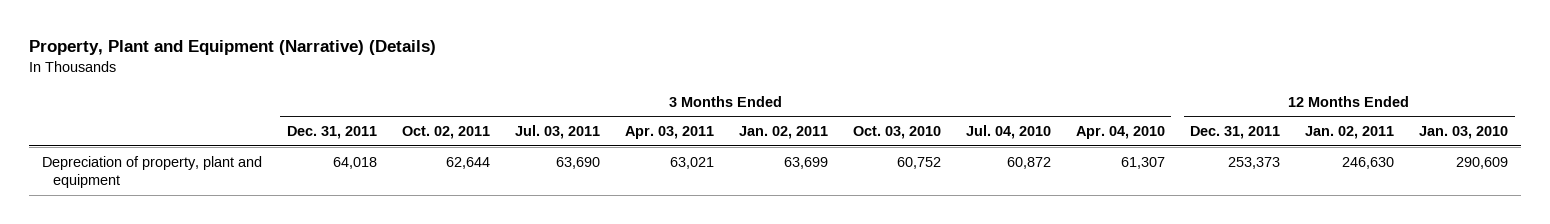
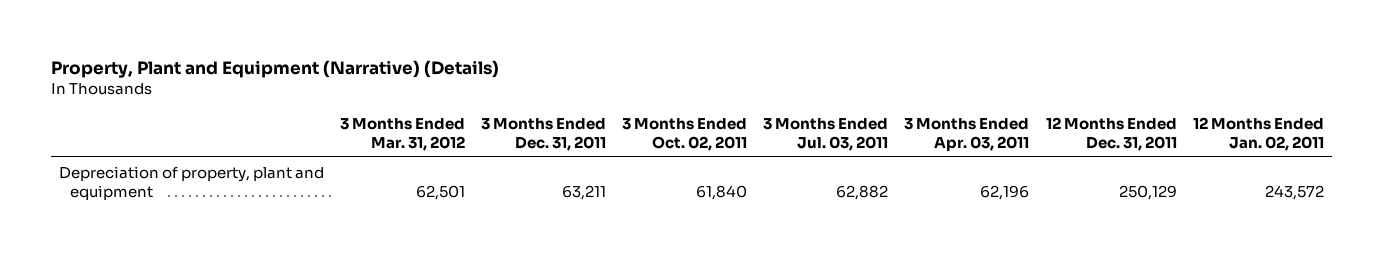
- | 3 Months Ended Dec. 31, 2011 | 3 Months Ended Oct. 02, 2011 | 3 Months Ended Jul. 03, 2011 | 3 Months Ended Apr. 03, 2011 | 3 Months Ended Jan. 02, 2011 | 3 Months Ended Oct. 03, 2010 | 3 Months Ended Jul. 04, 2010 | 3 Months Ended Apr. 04, 2010 | 12 Months Ended Dec. 31, 2011 | 12 Months Ended Jan. 02, 2011 | 12 Months Ended Jan. 03, 2010
+ | 3 Months Ended Mar. 31, 2012 | 3 Months Ended Dec. 31, 2011 | 3 Months Ended Oct. 02, 2011 | 3 Months Ended Jul. 03, 2011 | 3 Months Ended Apr. 03, 2011 | 12 Months Ended Dec. 31, 2011 | 12 Months Ended Jan. 02, 2011
- Depreciation of property, plant and equipment | 64,018 | 62,644 | 63,690 | 63,021 | 63,699 | 60,752 | 60,872 | 61,307 | 253,373 | 246,630 | 290,609
+ Depreciation of property, plant and equipment | 62,501 | 63,211 | 61,840 | 62,882 | 62,196 | 250,129 | 243,572

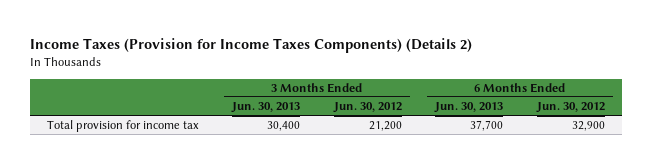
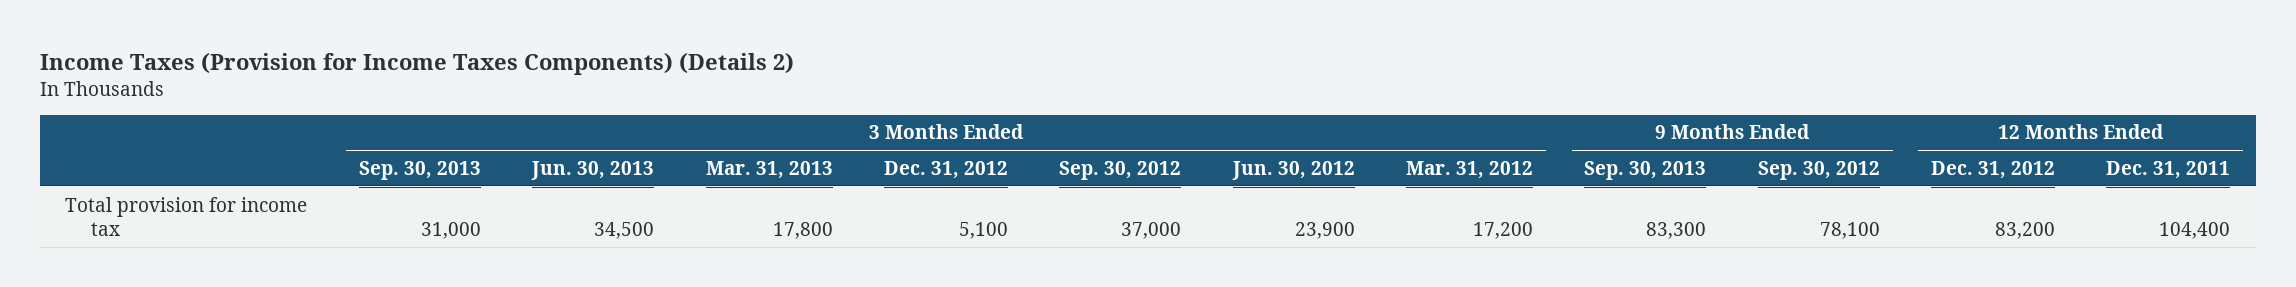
- | 3 Months Ended Jun. 30, 2013 | 3 Months Ended Jun. 30, 2012 | 6 Months Ended Jun. 30, 2013 | 6 Months Ended Jun. 30, 2012
+ | 3 Months Ended Sep. 30, 2013 | 3 Months Ended Jun. 30, 2013 | 3 Months Ended Mar. 31, 2013 | 3 Months Ended Dec. 31, 2012 | 3 Months Ended Sep. 30, 2012 | 3 Months Ended Jun. 30, 2012 | 3 Months Ended Mar. 31, 2012 | 9 Months Ended Sep. 30, 2013 | 9 Months Ended Sep. 30, 2012 | 12 Months Ended Dec. 31, 2012 | 12 Months Ended Dec. 31, 2011
- Total provision for income tax | 30,400 | 21,200 | 37,700 | 32,900
+ Total provision for income tax | 31,000 | 34,500 | 17,800 | 5,100 | 37,000 | 23,900 | 17,200 | 83,300 | 78,100 | 83,200 | 104,400

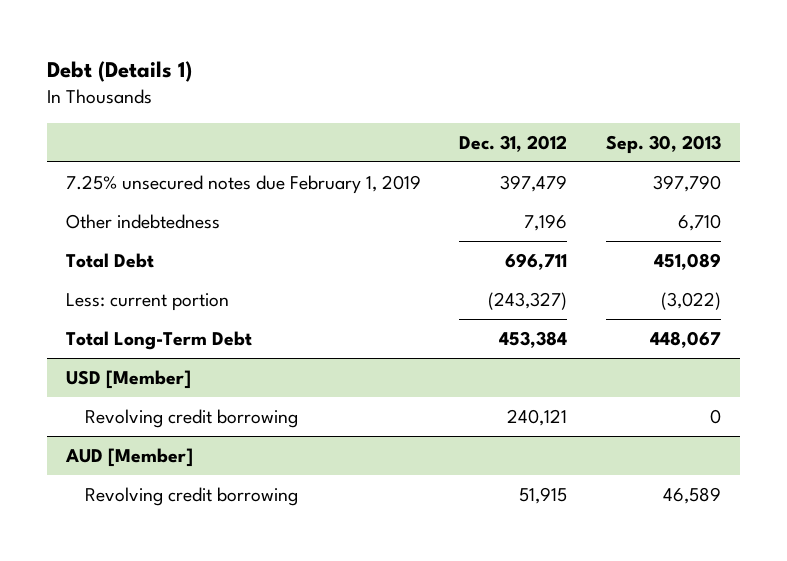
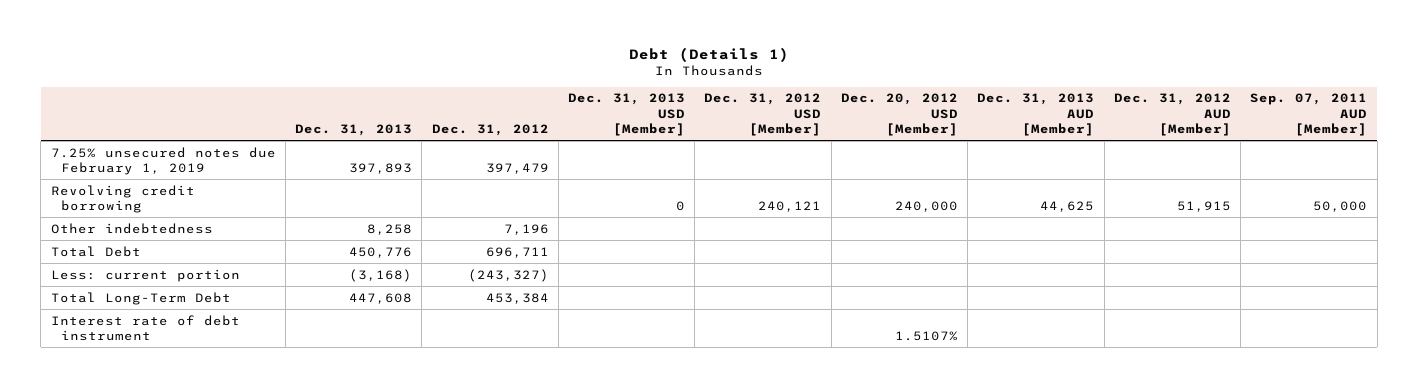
- | Dec. 31, 2012 | Sep. 30, 2013
+ | Dec. 31, 2013 | Dec. 31, 2012 | Dec. 31, 2013 USD [Member] | Dec. 31, 2012 USD [Member] | Dec. 20, 2012 USD [Member] | Dec. 31, 2013 AUD [Member] | Dec. 31, 2012 AUD [Member] | Sep. 07, 2011 AUD [Member]
+ Revolving credit borrowing | | | 0 | 240,121 | 240,000 | 44,625 | 51,915 | 50,000
- USD [Member]
- Revolving credit borrowing | 240,121 | 0
- AUD [Member]
- Revolving credit borrowing | 51,915 | 46,589
+ Interest rate of debt instrument | | | | | 1.5107% | | |

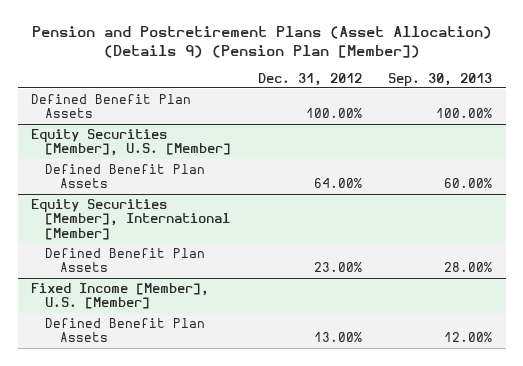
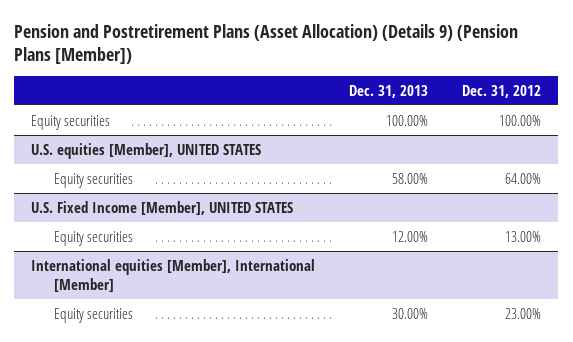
- Pension and Postretirement Plans (Asset Allocation) (Details 9) (Pension Plan [Member])
+ Pension and Postretirement Plans (Asset Allocation) (Details 9) (Pension Plans [Member])
- | Dec. 31, 2012 | Sep. 30, 2013
+ | Dec. 31, 2013 | Dec. 31, 2012
- Defined Benefit Plan Assets | 100.00% | 100.00%
- Equity Securities [Member], U.S. [Member]
- Defined Benefit Plan Assets | 64.00% | 60.00%
- Equity Securities [Member], International [Member]
- Defined Benefit Plan Assets | 23.00% | 28.00%
- Fixed Income [Member], U.S. [Member]
- Defined Benefit Plan Assets | 13.00% | 12.00%
+ Equity securities | 100.00% | 100.00%
+ U.S. equities [Member], UNITED STATES
+ Equity securities | 58.00% | 64.00%
+ U.S. Fixed Income [Member], UNITED STATES
+ Equity securities | 12.00% | 13.00%
+ International equities [Member], International [Member]
+ Equity securities | 30.00% | 23.00%

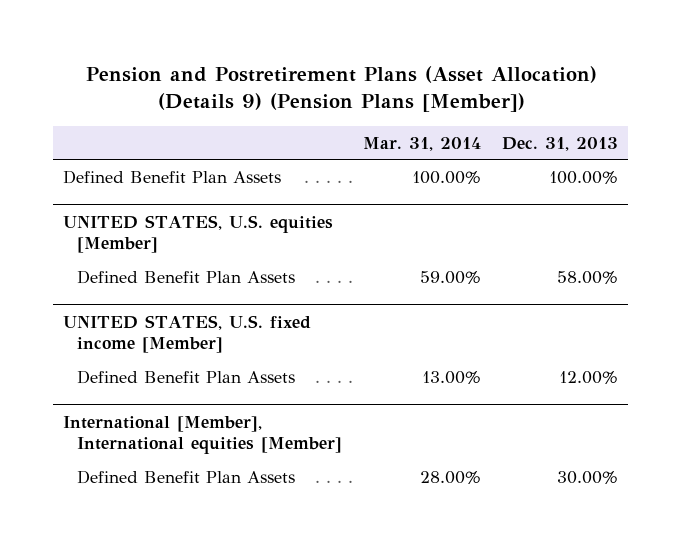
- | Dec. 31, 2013 | Dec. 31, 2012
+ | Mar. 31, 2014 | Dec. 31, 2013
- Equity securities | 100.00% | 100.00%
- U.S. equities [Member], UNITED STATES
- Equity securities | 58.00% | 64.00%
- U.S. Fixed Income [Member], UNITED STATES
- Equity securities | 12.00% | 13.00%
- International equities [Member], International [Member]
- Equity securities | 30.00% | 23.00%
+ Defined Benefit Plan Assets | 100.00% | 100.00%
+ UNITED STATES, U.S. equities [Member]
+ Defined Benefit Plan Assets | 59.00% | 58.00%
+ UNITED STATES, U.S. fixed income [Member]
+ Defined Benefit Plan Assets | 13.00% | 12.00%
+ International [Member], International equities [Member]
+ Defined Benefit Plan Assets | 28.00% | 30.00%

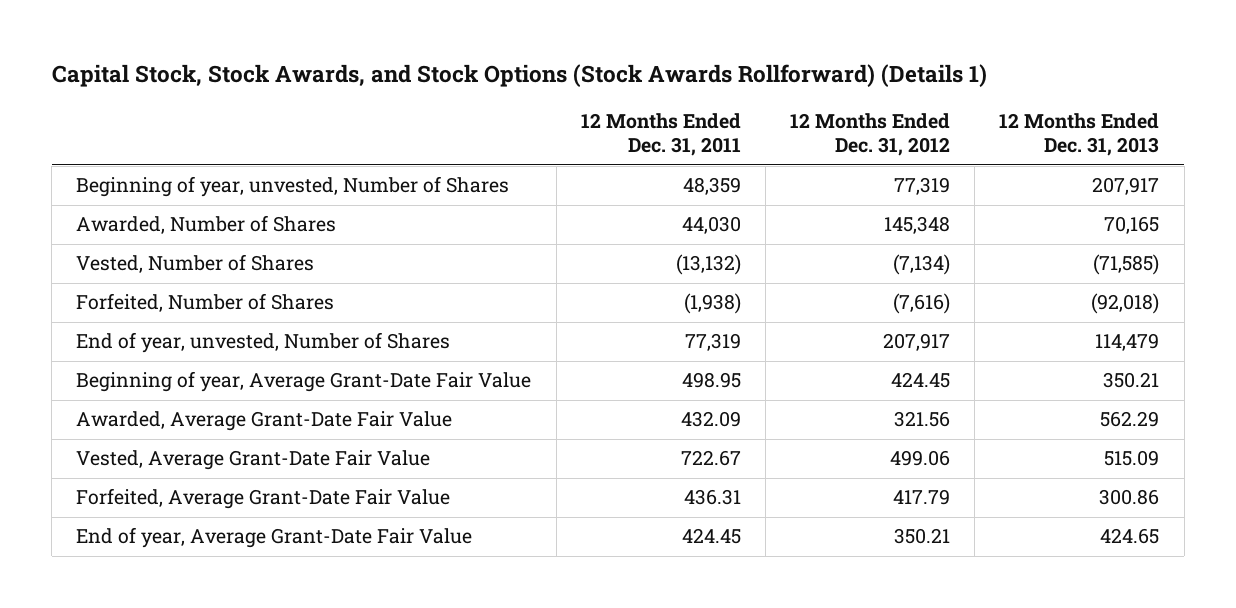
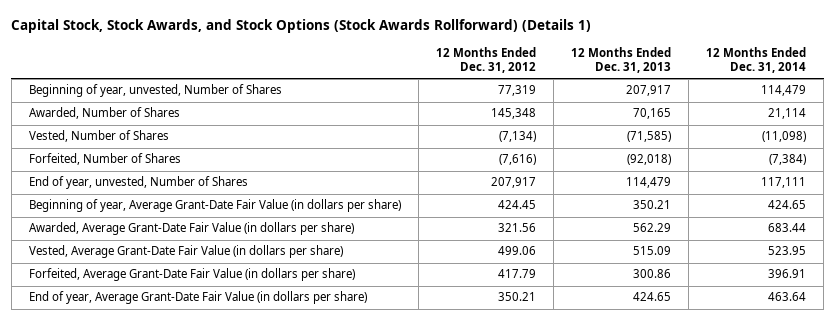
- | 12 Months Ended Dec. 31, 2011 | 12 Months Ended Dec. 31, 2012 | 12 Months Ended Dec. 31, 2013
+ | 12 Months Ended Dec. 31, 2012 | 12 Months Ended Dec. 31, 2013 | 12 Months Ended Dec. 31, 2014
- Beginning of year, Average Grant-Date Fair Value | 498.95 | 424.45 | 350.21
- Awarded, Average Grant-Date Fair Value | 432.09 | 321.56 | 562.29
- Vested, Average Grant-Date Fair Value | 722.67 | 499.06 | 515.09
- Forfeited, Average Grant-Date Fair Value | 436.31 | 417.79 | 300.86
- End of year, Average Grant-Date Fair Value | 424.45 | 350.21 | 424.65
+ Beginning of year, Average Grant-Date Fair Value (in dollars per share) | 424.45 | 350.21 | 424.65
+ Awarded, Average Grant-Date Fair Value (in dollars per share) | 321.56 | 562.29 | 683.44
+ Vested, Average Grant-Date Fair Value (in dollars per share) | 499.06 | 515.09 | 523.95
+ Forfeited, Average Grant-Date Fair Value (in dollars per share) | 417.79 | 300.86 | 396.91
+ End of year, Average Grant-Date Fair Value (in dollars per share) | 350.21 | 424.65 | 463.64

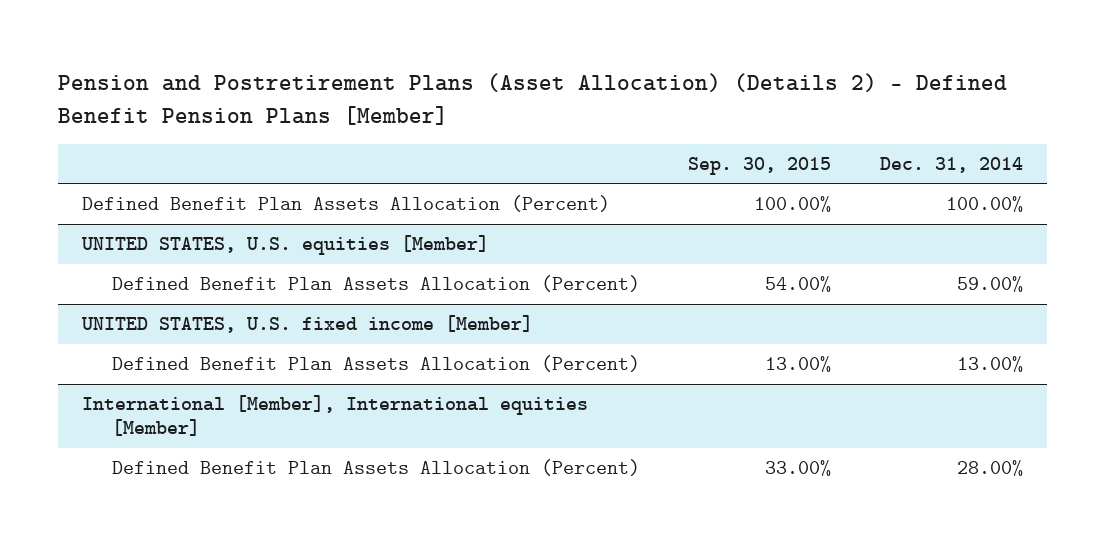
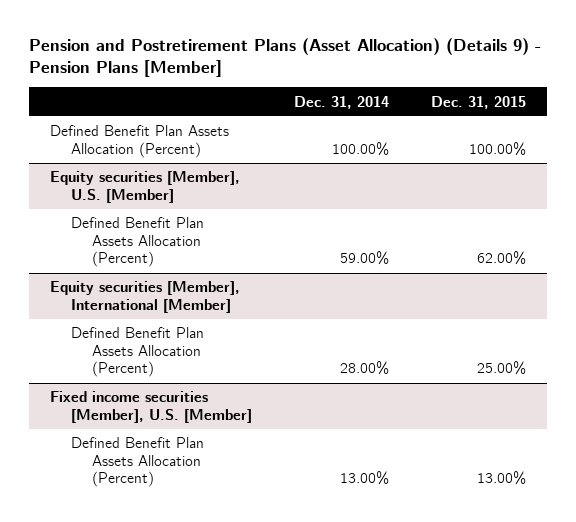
- Pension and Postretirement Plans (Asset Allocation) (Details 2) - Defined Benefit Pension Plans [Member]
+ Pension and Postretirement Plans (Asset Allocation) (Details 9) - Pension Plans [Member]
- | Sep. 30, 2015 | Dec. 31, 2014
+ | Dec. 31, 2014 | Dec. 31, 2015
- UNITED STATES, U.S. equities [Member]
+ Equity securities [Member], U.S. [Member]
- UNITED STATES, U.S. fixed income [Member]
- Defined Benefit Plan Assets Allocation (Percent) | 13.00% | 13.00%
- International [Member], International equities [Member]
+ Equity securities [Member], International [Member]
+ Fixed income securities [Member], U.S. [Member]
+ Defined Benefit Plan Assets Allocation (Percent) | 13.00% | 13.00%

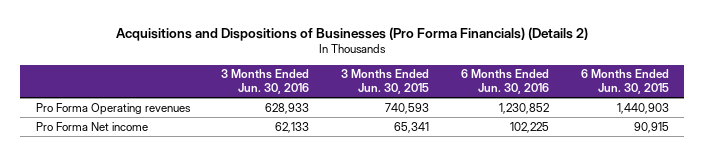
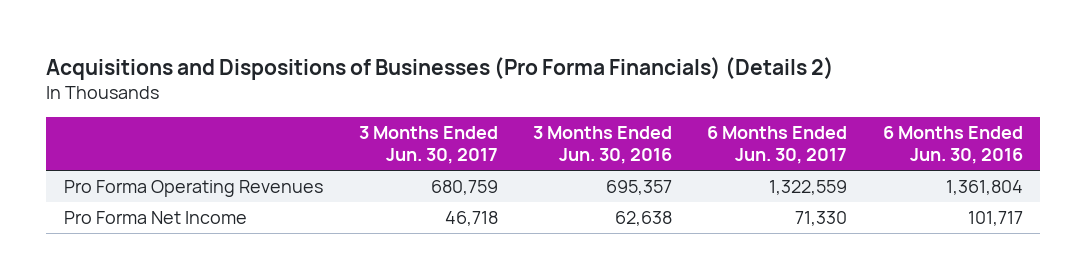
- | 3 Months Ended Jun. 30, 2016 | 3 Months Ended Jun. 30, 2015 | 6 Months Ended Jun. 30, 2016 | 6 Months Ended Jun. 30, 2015
+ | 3 Months Ended Jun. 30, 2017 | 3 Months Ended Jun. 30, 2016 | 6 Months Ended Jun. 30, 2017 | 6 Months Ended Jun. 30, 2016
- Pro Forma Operating revenues | 628,933 | 740,593 | 1,230,852 | 1,440,903
- Pro Forma Net income | 62,133 | 65,341 | 102,225 | 90,915
+ Pro Forma Operating Revenues | 680,759 | 695,357 | 1,322,559 | 1,361,804
+ Pro Forma Net Income | 46,718 | 62,638 | 71,330 | 101,717

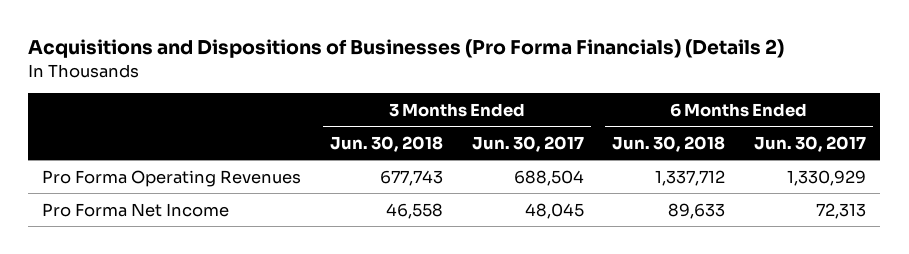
- | 3 Months Ended Jun. 30, 2017 | 3 Months Ended Jun. 30, 2016 | 6 Months Ended Jun. 30, 2017 | 6 Months Ended Jun. 30, 2016
+ | 3 Months Ended Jun. 30, 2018 | 3 Months Ended Jun. 30, 2017 | 6 Months Ended Jun. 30, 2018 | 6 Months Ended Jun. 30, 2017
- Pro Forma Operating Revenues | 680,759 | 695,357 | 1,322,559 | 1,361,804
- Pro Forma Net Income | 46,718 | 62,638 | 71,330 | 101,717
+ Pro Forma Operating Revenues | 677,743 | 688,504 | 1,337,712 | 1,330,929
+ Pro Forma Net Income | 46,558 | 48,045 | 89,633 | 72,313

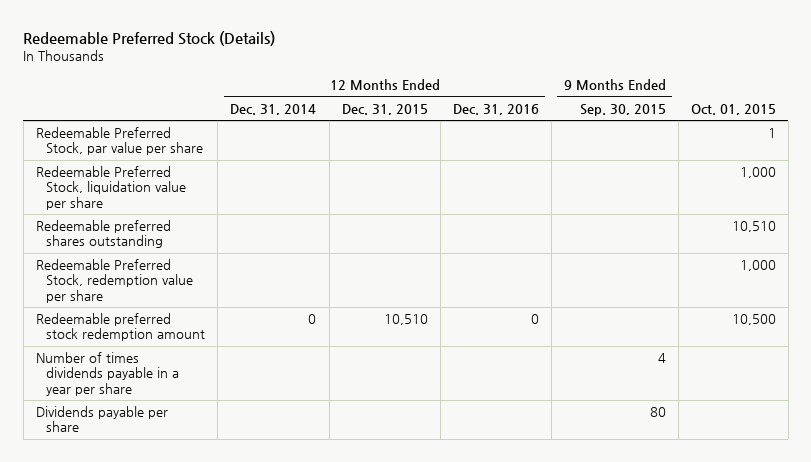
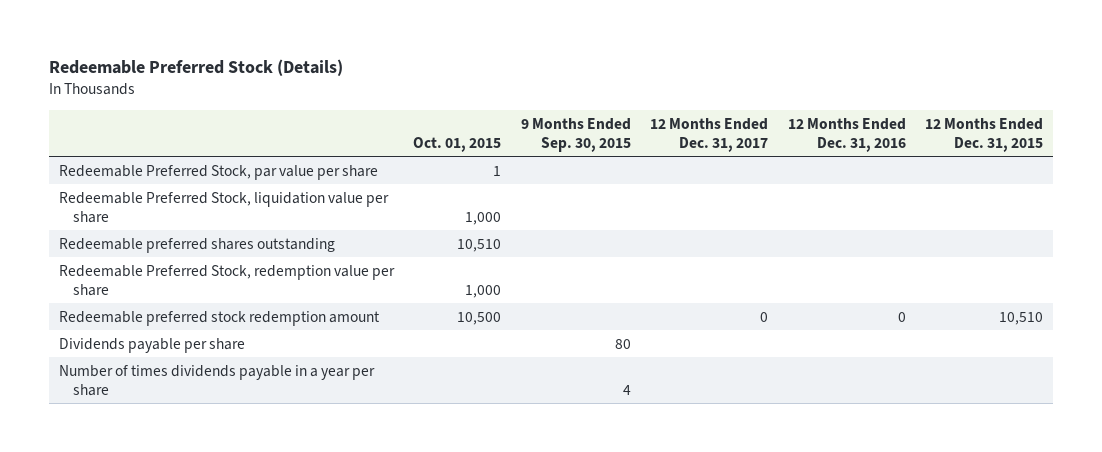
- | 12 Months Ended Dec. 31, 2014 | 12 Months Ended Dec. 31, 2015 | 12 Months Ended Dec. 31, 2016 | 9 Months Ended Sep. 30, 2015 | Oct. 01, 2015
+ | Oct. 01, 2015 | 9 Months Ended Sep. 30, 2015 | 12 Months Ended Dec. 31, 2017 | 12 Months Ended Dec. 31, 2016 | 12 Months Ended Dec. 31, 2015
moved down: Number of times dividends payable in a year per share | | 4 | | |

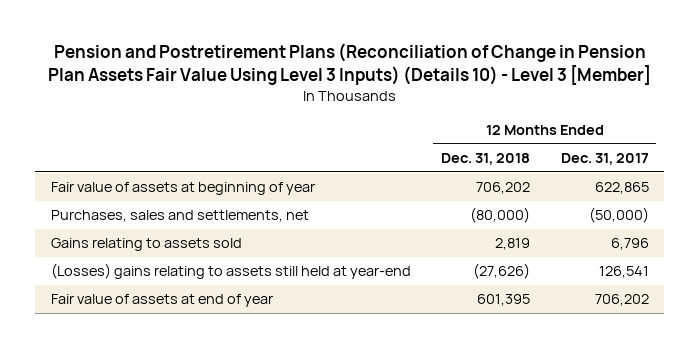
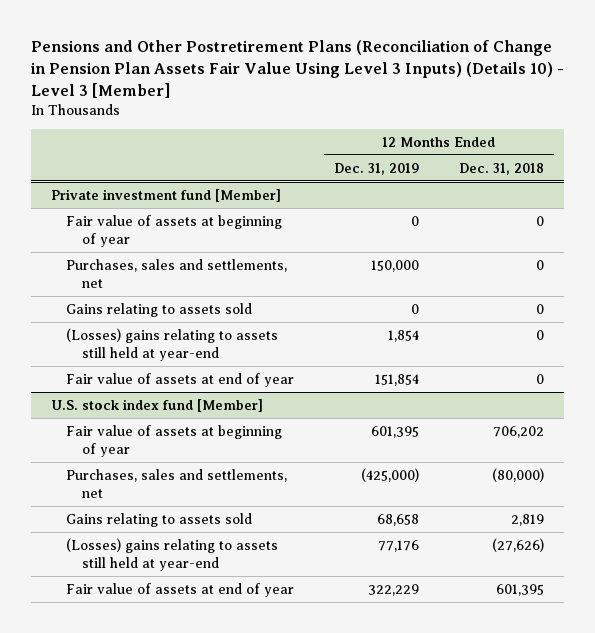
- Pension and Postretirement Plans (Reconciliation of Change in Pension Plan Assets Fair Value Using Level 3 Inputs) (Details 10) - Level 3 [Member]
+ Pensions and Other Postretirement Plans (Reconciliation of Change in Pension Plan Assets Fair Value Using Level 3 Inputs) (Details 10) - Level 3 [Member]
- | 12 Months Ended Dec. 31, 2018 | 12 Months Ended Dec. 31, 2017
+ | 12 Months Ended Dec. 31, 2019 | 12 Months Ended Dec. 31, 2018
+ Private investment fund [Member]
+ Fair value of assets at beginning of year | 0 | 0
+ Purchases, sales and settlements, net | 150,000 | 0
+ Gains relating to assets sold | 0 | 0
+ (Losses) gains relating to assets still held at year-end | 1,854 | 0
+ Fair value of assets at end of year | 151,854 | 0
+ U.S. stock index fund [Member]

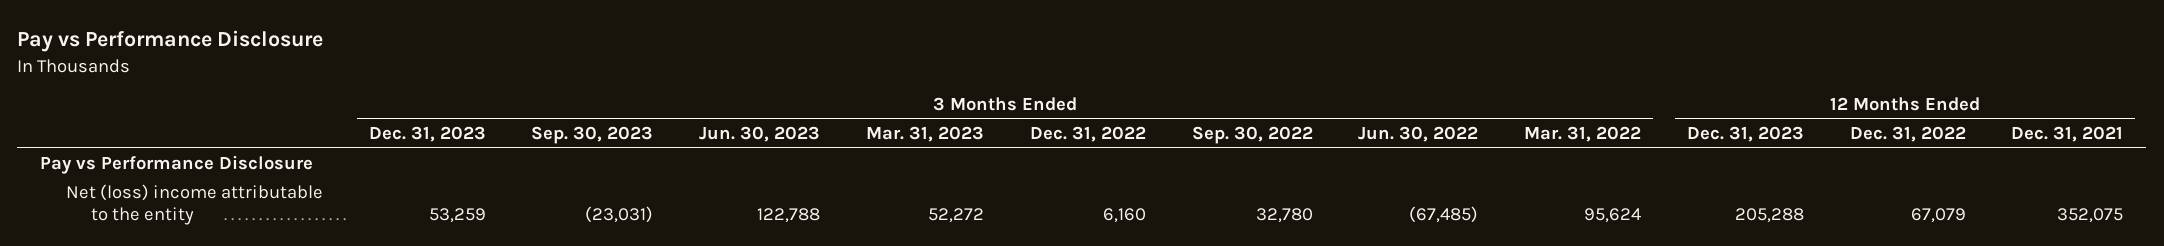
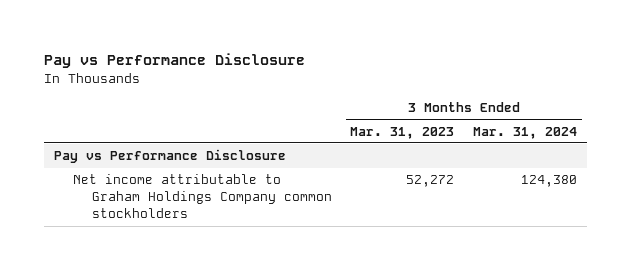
- | 3 Months Ended Dec. 31, 2023 | 3 Months Ended Sep. 30, 2023 | 3 Months Ended Jun. 30, 2023 | 3 Months Ended Mar. 31, 2023 | 3 Months Ended Dec. 31, 2022 | 3 Months Ended Sep. 30, 2022 | 3 Months Ended Jun. 30, 2022 | 3 Months Ended Mar. 31, 2022 | 12 Months Ended Dec. 31, 2023 | 12 Months Ended Dec. 31, 2022 | 12 Months Ended Dec. 31, 2021
+ | 3 Months Ended Mar. 31, 2023 | 3 Months Ended Mar. 31, 2024
- Net (loss) income attributable to the entity | 53,259 | (23,031) | 122,788 | 52,272 | 6,160 | 32,780 | (67,485) | 95,624 | 205,288 | 67,079 | 352,075
+ Net income attributable to Graham Holdings Company common stockholders | 52,272 | 124,380

